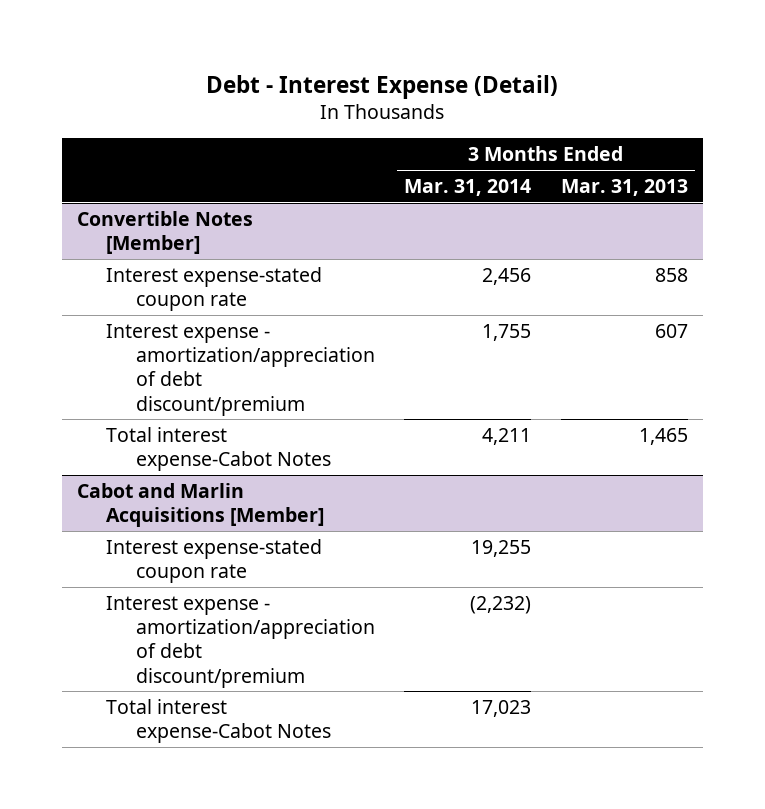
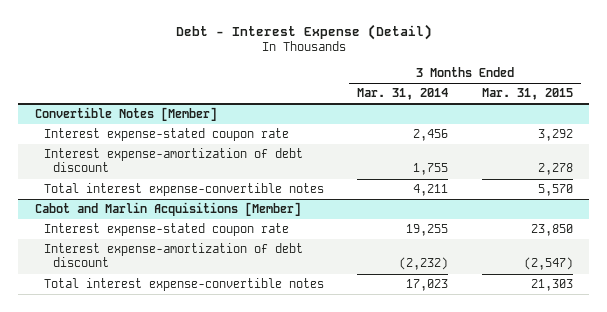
- | 3 Months Ended Mar. 31, 2014 | 3 Months Ended Mar. 31, 2013
+ | 3 Months Ended Mar. 31, 2014 | 3 Months Ended Mar. 31, 2015
@ Convertible Notes [Member]
- Interest expense - amortization/appreciation of debt discount/premium | 1,755 | 607
- Total interest expense-Cabot Notes | 4,211 | 1,465
+ Interest expense-amortization of debt discount | 1,755 | 2,278
+ Total interest expense-convertible notes | 4,211 | 5,570
@ Cabot and Marlin Acquisitions [Member]
- Interest expense - amortization/appreciation of debt discount/premium | (2,232) |
- Total interest expense-Cabot Notes | 17,023 |
+ Interest expense-amortization of debt discount | (2,232) | (2,547)
+ Total interest expense-convertible notes | 17,023 | 21,303

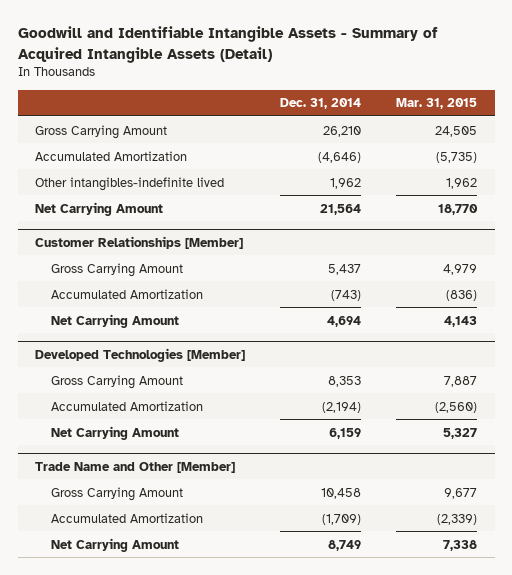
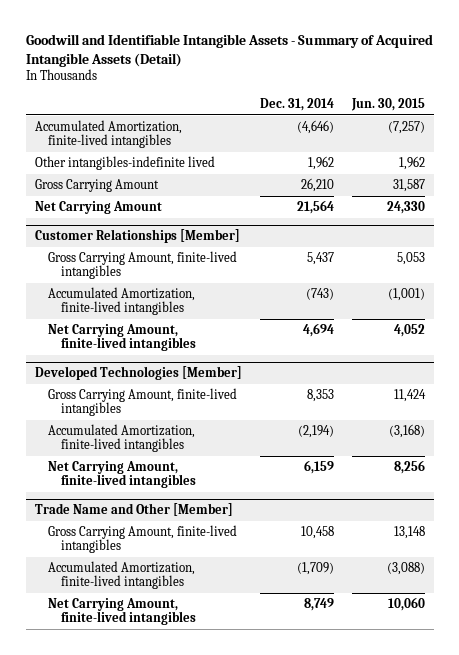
- | Dec. 31, 2014 | Mar. 31, 2015
+ | Dec. 31, 2014 | Jun. 30, 2015
- Accumulated Amortization | (4,646) | (5,735)
+ Accumulated Amortization, finite-lived intangibles | (4,646) | (7,257)
moved down: Gross Carrying Amount | 26,210 | 31,587
@ Customer Relationships [Member]
- Gross Carrying Amount | 5,437 | 4,979
- Accumulated Amortization | (743) | (836)
- Net Carrying Amount | 4,694 | 4,143
+ Gross Carrying Amount, finite-lived intangibles | 5,437 | 5,053
+ Accumulated Amortization, finite-lived intangibles | (743) | (1,001)
+ Net Carrying Amount, finite-lived intangibles | 4,694 | 4,052
@ Developed Technologies [Member]
- Gross Carrying Amount | 8,353 | 7,887
- Accumulated Amortization | (2,194) | (2,560)
- Net Carrying Amount | 6,159 | 5,327
+ Gross Carrying Amount, finite-lived intangibles | 8,353 | 11,424
+ Accumulated Amortization, finite-lived intangibles | (2,194) | (3,168)
+ Net Carrying Amount, finite-lived intangibles | 6,159 | 8,256
@ Trade Name and Other [Member]
- Gross Carrying Amount | 10,458 | 9,677
- Accumulated Amortization | (1,709) | (2,339)
- Net Carrying Amount | 8,749 | 7,338
+ Gross Carrying Amount, finite-lived intangibles | 10,458 | 13,148
+ Accumulated Amortization, finite-lived intangibles | (1,709) | (3,088)
+ Net Carrying Amount, finite-lived intangibles | 8,749 | 10,060

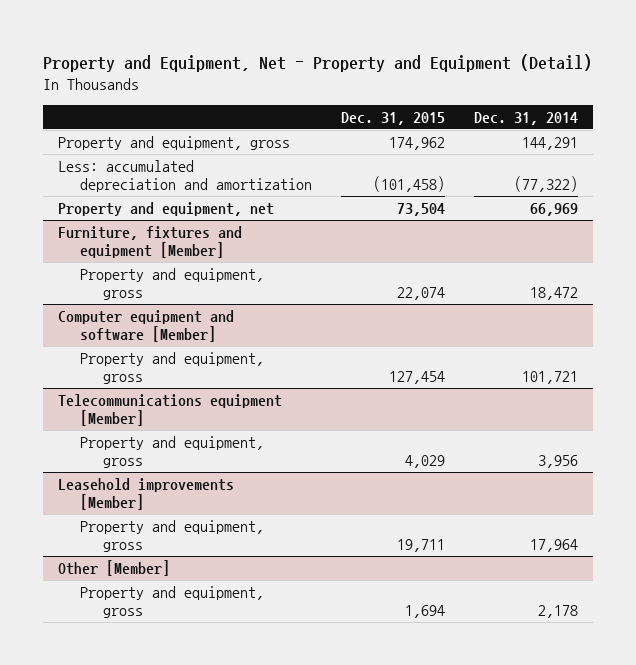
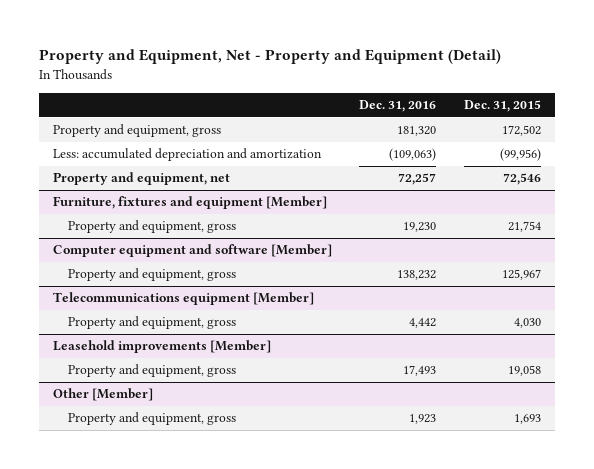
- | Dec. 31, 2015 | Dec. 31, 2014
+ | Dec. 31, 2016 | Dec. 31, 2015
- Property and equipment, gross | 174,962 | 144,291
- Less: accumulated depreciation and amortization | (101,458) | (77,322)
- Property and equipment, net | 73,504 | 66,969
+ Property and equipment, gross | 181,320 | 172,502
+ Less: accumulated depreciation and amortization | (109,063) | (99,956)
+ Property and equipment, net | 72,257 | 72,546
@ Furniture, fixtures and equipment [Member]
- Property and equipment, gross | 22,074 | 18,472
+ Property and equipment, gross | 19,230 | 21,754
@ Computer equipment and software [Member]
- Property and equipment, gross | 127,454 | 101,721
+ Property and equipment, gross | 138,232 | 125,967
@ Telecommunications equipment [Member]
- Property and equipment, gross | 4,029 | 3,956
+ Property and equipment, gross | 4,442 | 4,030
@ Leasehold improvements [Member]
- Property and equipment, gross | 19,711 | 17,964
+ Property and equipment, gross | 17,493 | 19,058
@ Other [Member]
- Property and equipment, gross | 1,694 | 2,178
+ Property and equipment, gross | 1,923 | 1,693

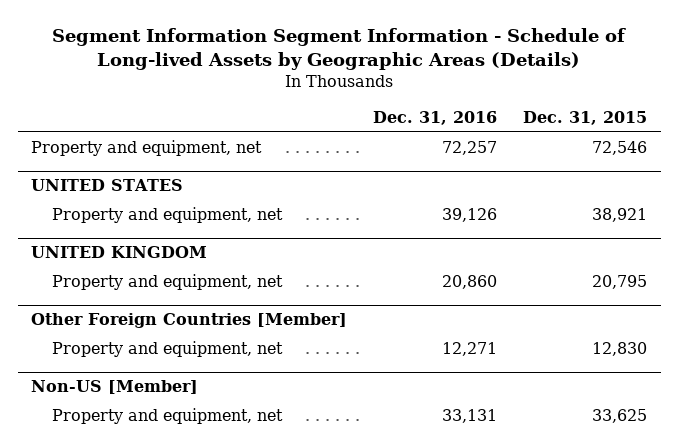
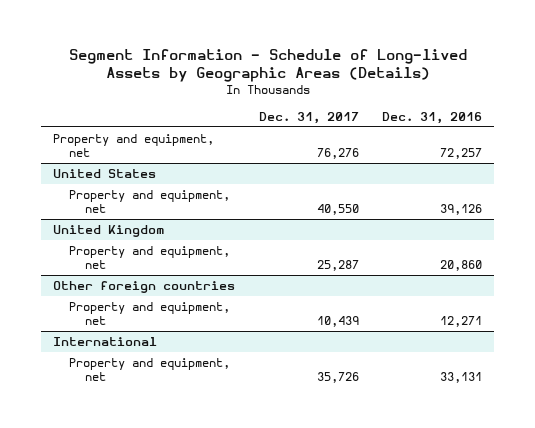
- Segment Information Segment Information - Schedule of Long-lived Assets by Geographic Areas (Details)
+ Segment Information - Schedule of Long-lived Assets by Geographic Areas (Details)
- | Dec. 31, 2016 | Dec. 31, 2015
+ | Dec. 31, 2017 | Dec. 31, 2016
- UNITED STATES
+ United States
- UNITED KINGDOM
+ United Kingdom
- Other Foreign Countries [Member]
+ Other foreign countries
- Non-US [Member]
+ International

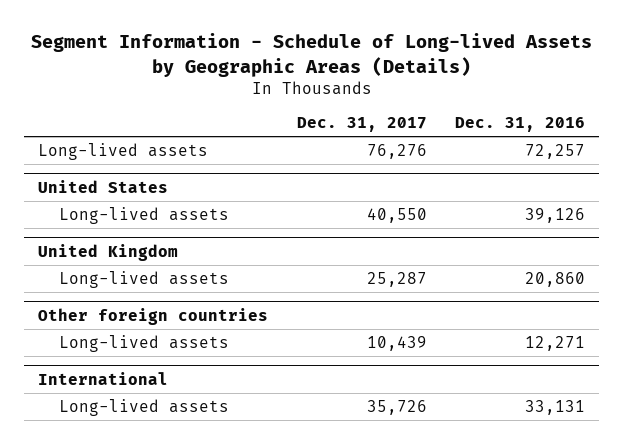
- Property and equipment, net | 76,276 | 72,257
+ Long-lived assets | 76,276 | 72,257
@ United States
- Property and equipment, net | 40,550 | 39,126
+ Long-lived assets | 40,550 | 39,126
@ United Kingdom
- Property and equipment, net | 25,287 | 20,860
+ Long-lived assets | 25,287 | 20,860
@ Other foreign countries
- Property and equipment, net | 10,439 | 12,271
+ Long-lived assets | 10,439 | 12,271
@ International
- Property and equipment, net | 35,726 | 33,131
+ Long-lived assets | 35,726 | 33,131

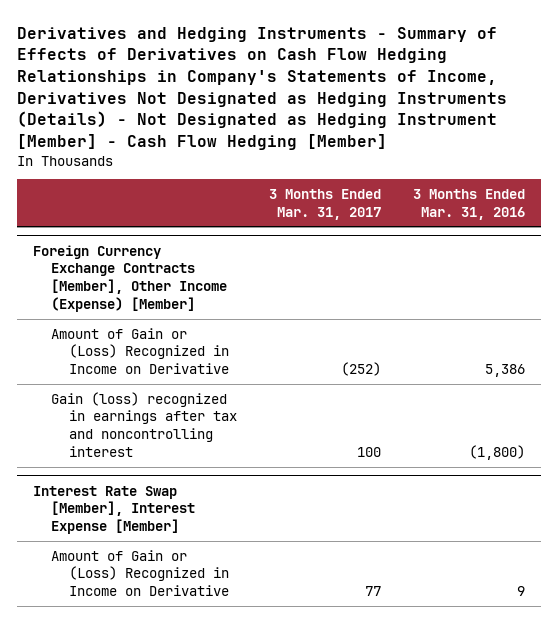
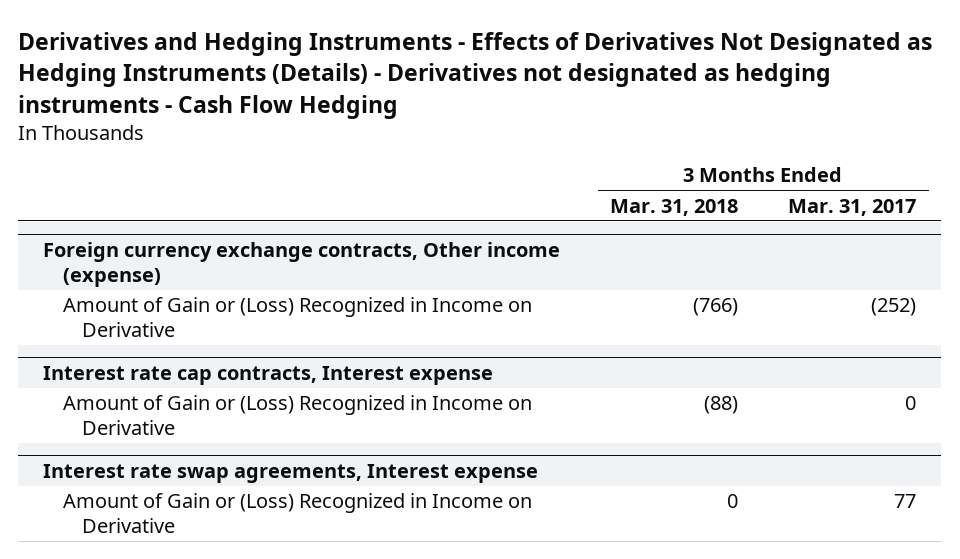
- Derivatives and Hedging Instruments - Summary of Effects of Derivatives on Cash Flow Hedging Relationships in Company's Statements of Income, Derivatives Not Designated as Hedging Instruments (Details) - Not Designated as Hedging Instrument [Member] - Cash Flow Hedging [Member]
+ Derivatives and Hedging Instruments - Effects of Derivatives Not Designated as Hedging Instruments (Details) - Derivatives not designated as hedging instruments - Cash Flow Hedging
- | 3 Months Ended Mar. 31, 2017 | 3 Months Ended Mar. 31, 2016
+ | 3 Months Ended Mar. 31, 2018 | 3 Months Ended Mar. 31, 2017
- Foreign Currency Exchange Contracts [Member], Other Income (Expense) [Member]
+ Foreign currency exchange contracts, Other income (expense)
- Gain (loss) recognized in earnings after tax and noncontrolling interest | 100 | (1,800)
- Interest Rate Swap [Member], Interest Expense [Member]
+ Interest rate cap contracts, Interest expense
+ Amount of Gain or (Loss) Recognized in Income on Derivative | (88) | 0
+ Interest rate swap agreements, Interest expense

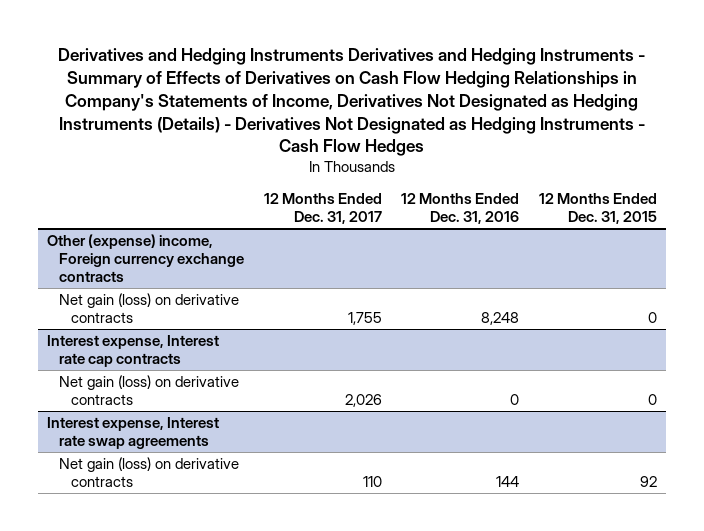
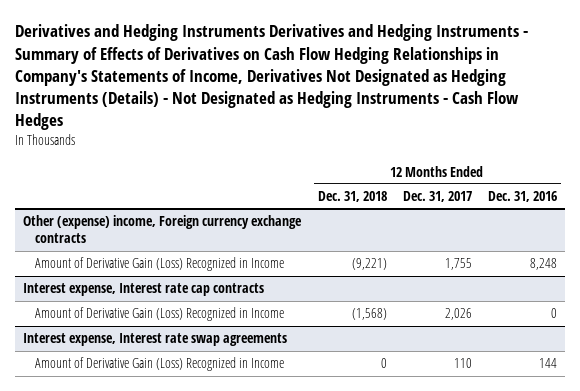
- Derivatives and Hedging Instruments Derivatives and Hedging Instruments - Summary of Effects of Derivatives on Cash Flow Hedging Relationships in Company's Statements of Income, Derivatives Not Designated as Hedging Instruments (Details) - Derivatives Not Designated as Hedging Instruments - Cash Flow Hedges
+ Derivatives and Hedging Instruments Derivatives and Hedging Instruments - Summary of Effects of Derivatives on Cash Flow Hedging Relationships in Company's Statements of Income, Derivatives Not Designated as Hedging Instruments (Details) - Not Designated as Hedging Instruments - Cash Flow Hedges
- | 12 Months Ended Dec. 31, 2017 | 12 Months Ended Dec. 31, 2016 | 12 Months Ended Dec. 31, 2015
+ | 12 Months Ended Dec. 31, 2018 | 12 Months Ended Dec. 31, 2017 | 12 Months Ended Dec. 31, 2016
@ Other (expense) income, Foreign currency exchange contracts
- Net gain (loss) on derivative contracts | 1,755 | 8,248 | 0
+ Amount of Derivative Gain (Loss) Recognized in Income | (9,221) | 1,755 | 8,248
@ Interest expense, Interest rate cap contracts
- Net gain (loss) on derivative contracts | 2,026 | 0 | 0
+ Amount of Derivative Gain (Loss) Recognized in Income | (1,568) | 2,026 | 0
@ Interest expense, Interest rate swap agreements
- Net gain (loss) on derivative contracts | 110 | 144 | 92
+ Amount of Derivative Gain (Loss) Recognized in Income | 0 | 110 | 144

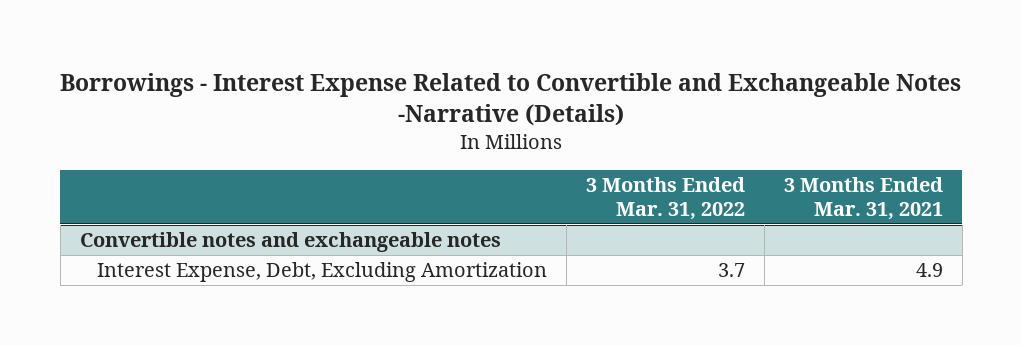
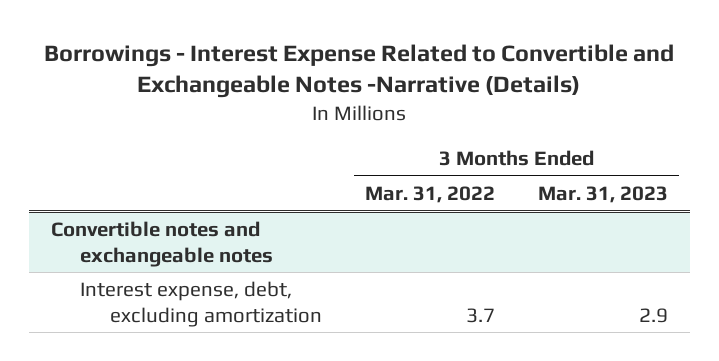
- | 3 Months Ended Mar. 31, 2022 | 3 Months Ended Mar. 31, 2021
+ | 3 Months Ended Mar. 31, 2022 | 3 Months Ended Mar. 31, 2023
@ Convertible notes and exchangeable notes
- Interest Expense, Debt, Excluding Amortization | 3.7 | 4.9
+ Interest expense, debt, excluding amortization | 3.7 | 2.9

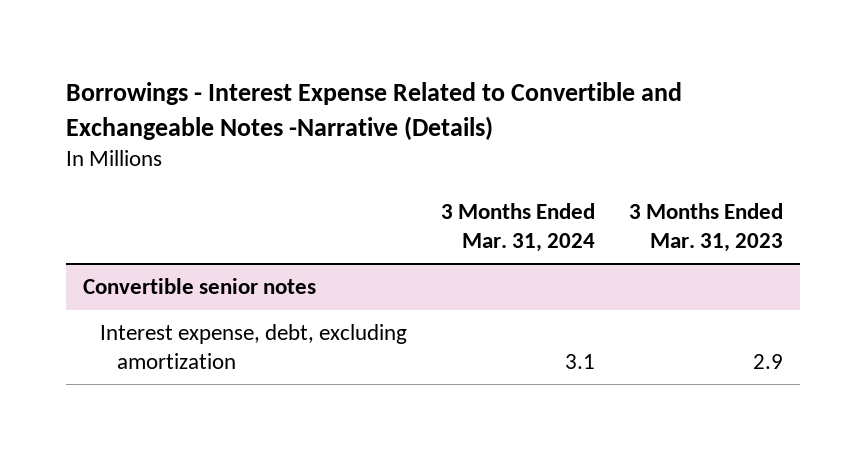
- | 3 Months Ended Mar. 31, 2022 | 3 Months Ended Mar. 31, 2023
+ | 3 Months Ended Mar. 31, 2024 | 3 Months Ended Mar. 31, 2023
- Convertible notes and exchangeable notes
+ Convertible senior notes

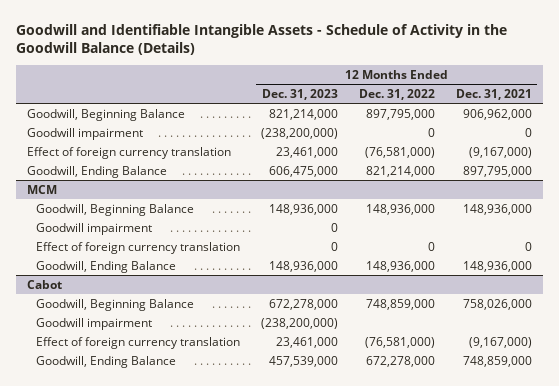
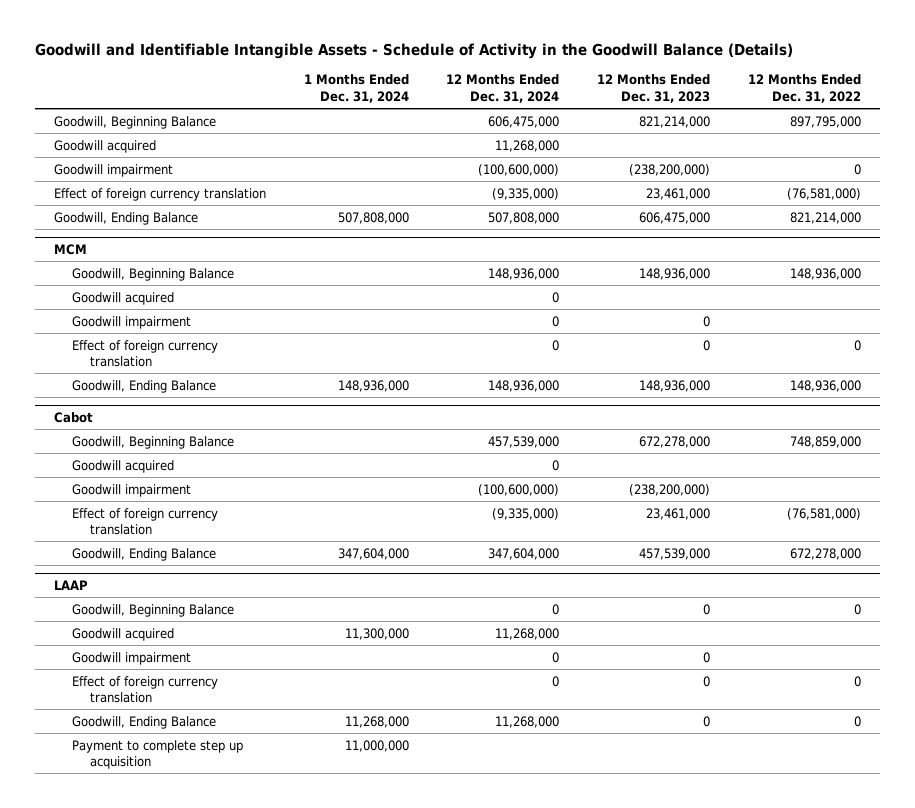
- | 12 Months Ended Dec. 31, 2023 | 12 Months Ended Dec. 31, 2022 | 12 Months Ended Dec. 31, 2021
+ | 1 Months Ended Dec. 31, 2024 | 12 Months Ended Dec. 31, 2024 | 12 Months Ended Dec. 31, 2023 | 12 Months Ended Dec. 31, 2022
+ Goodwill acquired | | 11,268,000 | |
@ MCM
+ Goodwill acquired | | 0 | |
@ Cabot
+ Goodwill acquired | | 0 | |
+ LAAP
+ Goodwill, Beginning Balance | | 0 | 0 | 0
+ Goodwill acquired | 11,300,000 | 11,268,000 | |
+ Goodwill impairment | | 0 | 0 |
+ Effect of foreign currency translation | | 0 | 0 | 0
+ Goodwill, Ending Balance | 11,268,000 | 11,268,000 | 0 | 0
+ Payment to complete step up acquisition | 11,000,000 | | |

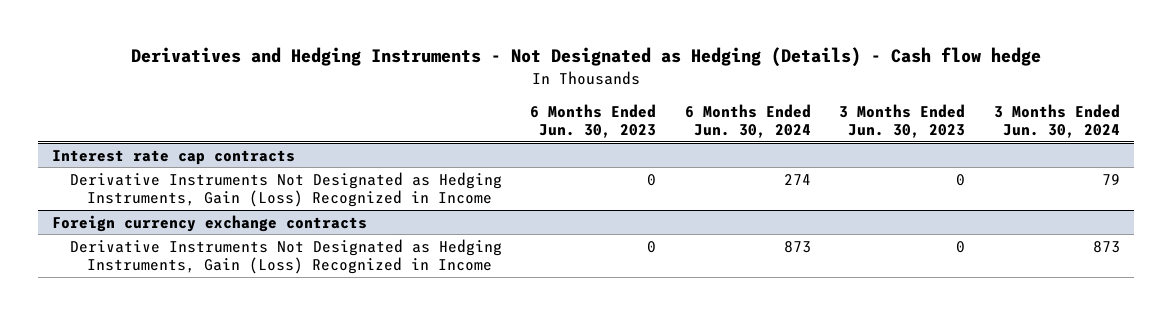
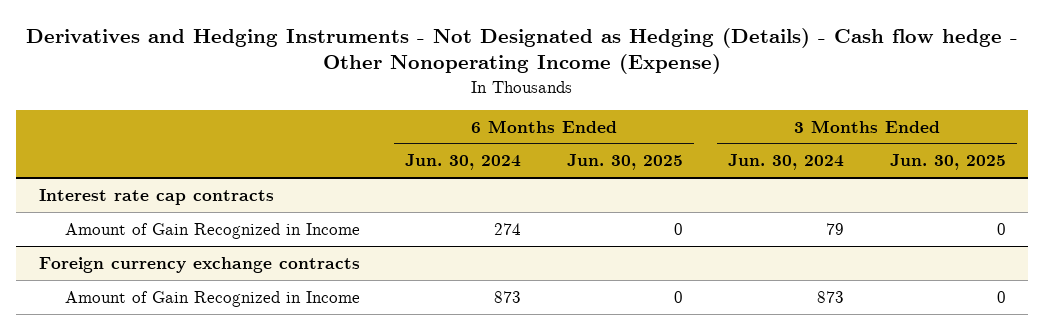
- Derivatives and Hedging Instruments - Not Designated as Hedging (Details) - Cash flow hedge
+ Derivatives and Hedging Instruments - Not Designated as Hedging (Details) - Cash flow hedge - Other Nonoperating Income (Expense)
- | 6 Months Ended Jun. 30, 2023 | 6 Months Ended Jun. 30, 2024 | 3 Months Ended Jun. 30, 2023 | 3 Months Ended Jun. 30, 2024
+ | 6 Months Ended Jun. 30, 2024 | 6 Months Ended Jun. 30, 2025 | 3 Months Ended Jun. 30, 2024 | 3 Months Ended Jun. 30, 2025
@ Interest rate cap contracts
- Derivative Instruments Not Designated as Hedging Instruments, Gain (Loss) Recognized in Income | 0 | 274 | 0 | 79
+ Amount of Gain Recognized in Income | 274 | 0 | 79 | 0
@ Foreign currency exchange contracts
- Derivative Instruments Not Designated as Hedging Instruments, Gain (Loss) Recognized in Income | 0 | 873 | 0 | 873
+ Amount of Gain Recognized in Income | 873 | 0 | 873 | 0

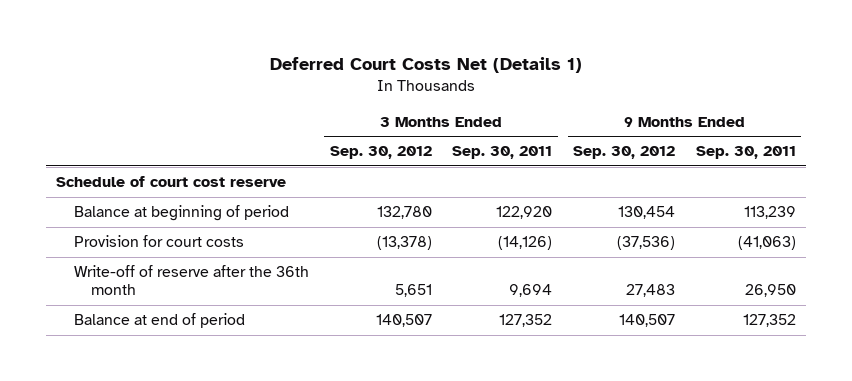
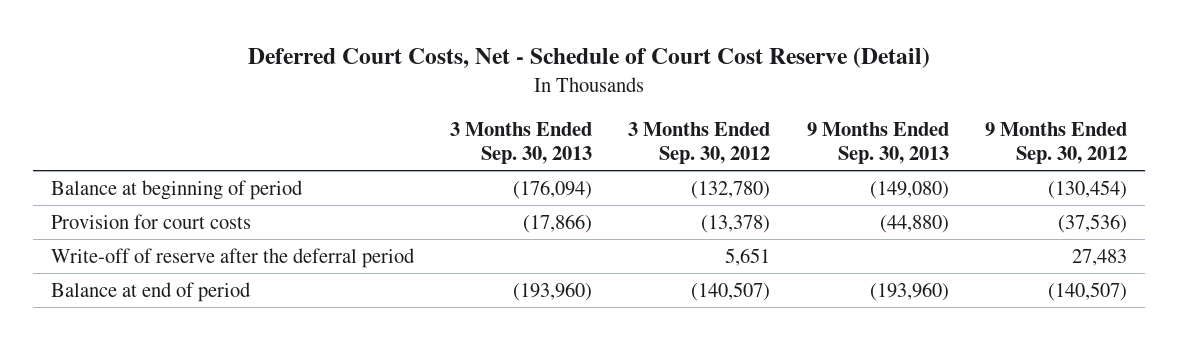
- Deferred Court Costs Net (Details 1)
+ Deferred Court Costs, Net - Schedule of Court Cost Reserve (Detail)
- | 3 Months Ended Sep. 30, 2012 | 3 Months Ended Sep. 30, 2011 | 9 Months Ended Sep. 30, 2012 | 9 Months Ended Sep. 30, 2011
+ | 3 Months Ended Sep. 30, 2013 | 3 Months Ended Sep. 30, 2012 | 9 Months Ended Sep. 30, 2013 | 9 Months Ended Sep. 30, 2012
- Schedule of court cost reserve
- Balance at beginning of period | 132,780 | 122,920 | 130,454 | 113,239
+ Balance at beginning of period | (176,094) | (132,780) | (149,080) | (130,454)
- Write-off of reserve after the 36th month | 5,651 | 9,694 | 27,483 | 26,950
- Balance at end of period | 140,507 | 127,352 | 140,507 | 127,352
+ Write-off of reserve after the deferral period | | 5,651 | | 27,483
+ Balance at end of period | (193,960) | (140,507) | (193,960) | (140,507)

